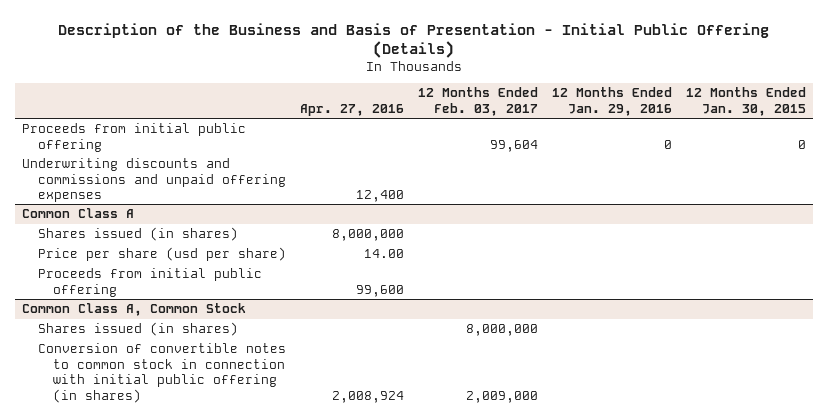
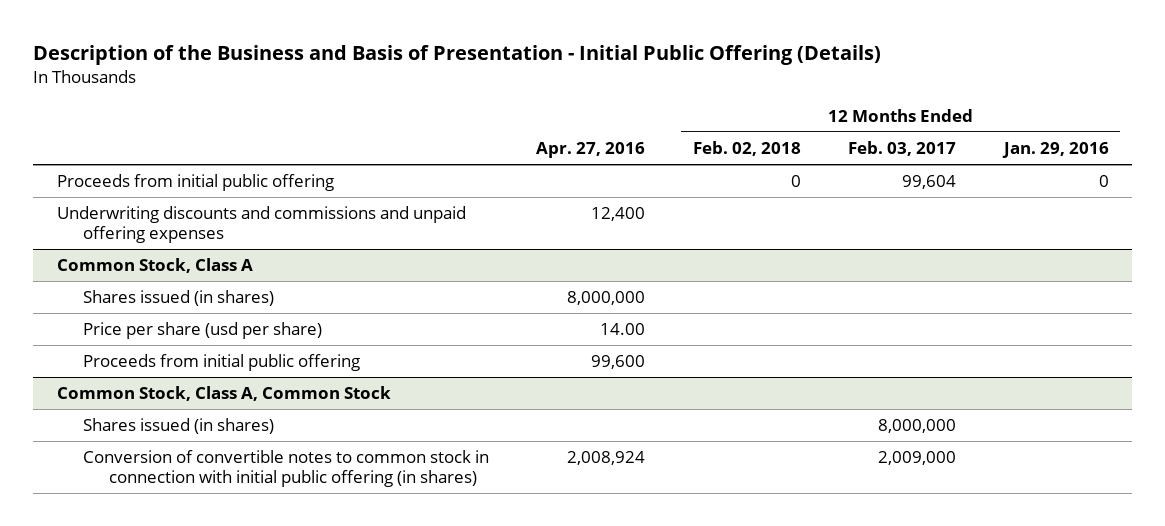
- | Apr. 27, 2016 | 12 Months Ended Feb. 03, 2017 | 12 Months Ended Jan. 29, 2016 | 12 Months Ended Jan. 30, 2015
+ | Apr. 27, 2016 | 12 Months Ended Feb. 02, 2018 | 12 Months Ended Feb. 03, 2017 | 12 Months Ended Jan. 29, 2016
- Common Class A
+ Common Stock, Class A
- Common Class A, Common Stock
+ Common Stock, Class A, Common Stock

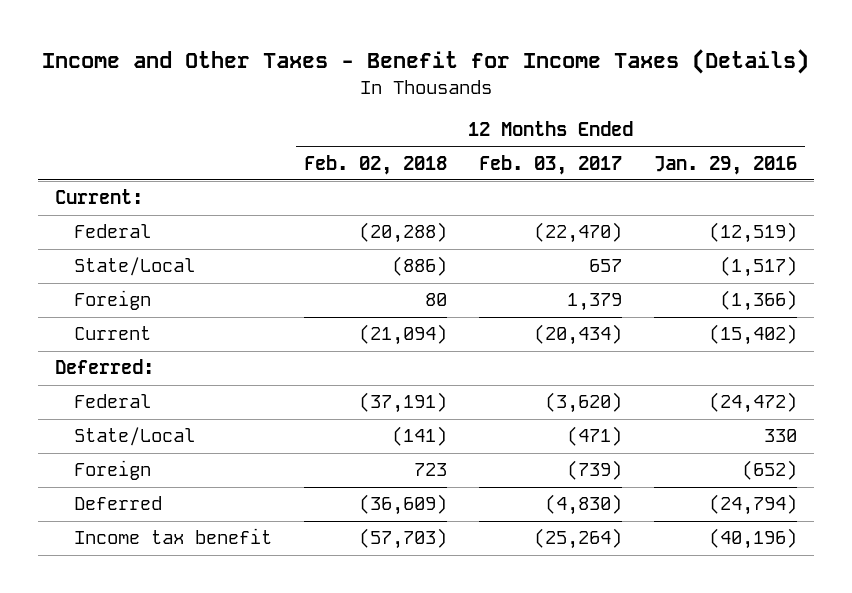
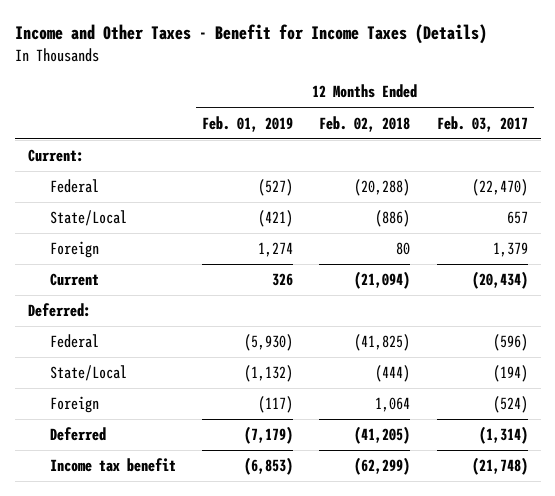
- | 12 Months Ended Feb. 02, 2018 | 12 Months Ended Feb. 03, 2017 | 12 Months Ended Jan. 29, 2016
+ | 12 Months Ended Feb. 01, 2019 | 12 Months Ended Feb. 02, 2018 | 12 Months Ended Feb. 03, 2017
- Federal | (37,191) | (3,620) | (24,472)
- State/Local | (141) | (471) | 330
- Foreign | 723 | (739) | (652)
- Deferred | (36,609) | (4,830) | (24,794)
- Income tax benefit | (57,703) | (25,264) | (40,196)
+ Federal | (5,930) | (41,825) | (596)
+ State/Local | (1,132) | (444) | (194)
+ Foreign | (117) | 1,064 | (524)
+ Deferred | (7,179) | (41,205) | (1,314)
+ Income tax benefit | (6,853) | (62,299) | (21,748)

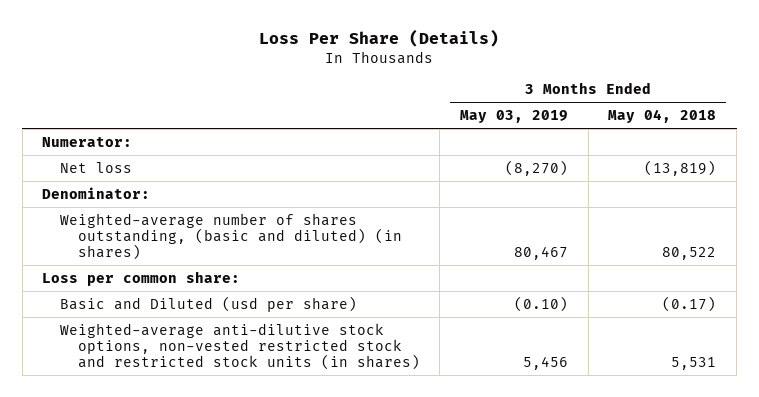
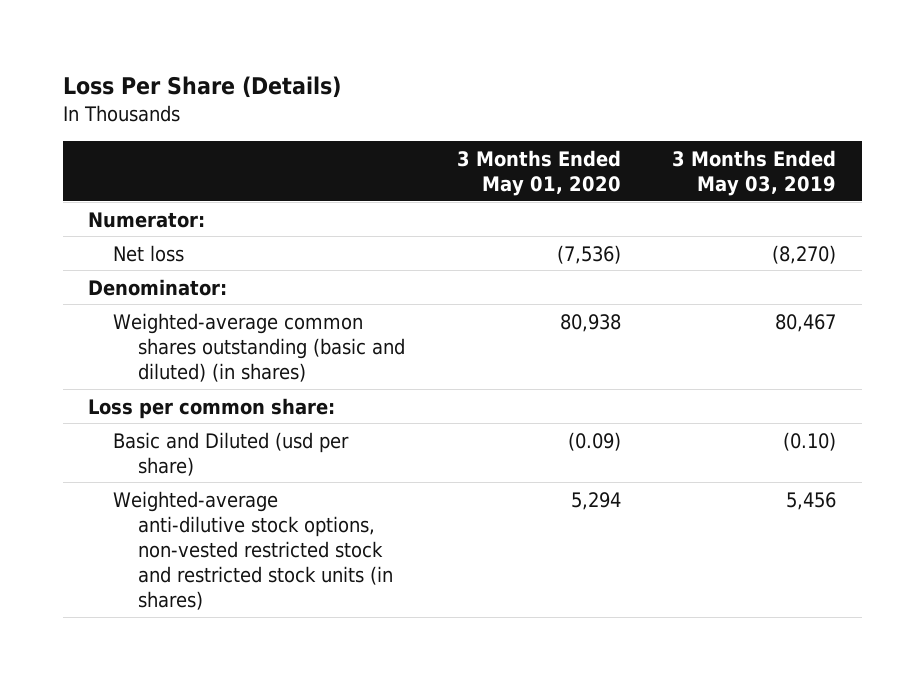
- | 3 Months Ended May 03, 2019 | 3 Months Ended May 04, 2018
+ | 3 Months Ended May 01, 2020 | 3 Months Ended May 03, 2019
- Weighted-average number of shares outstanding, (basic and diluted) (in shares) | 80,467 | 80,522
+ Weighted-average common shares outstanding (basic and diluted) (in shares) | 80,938 | 80,467

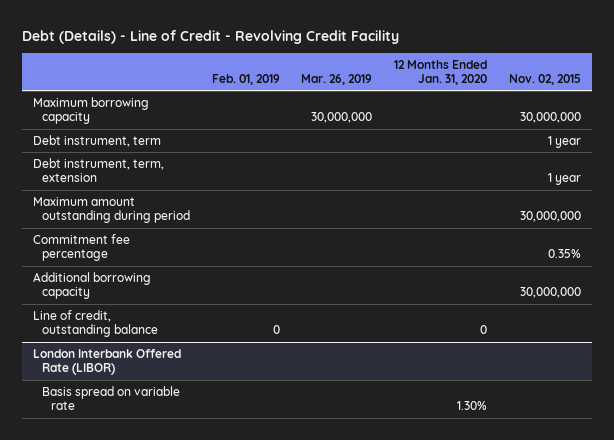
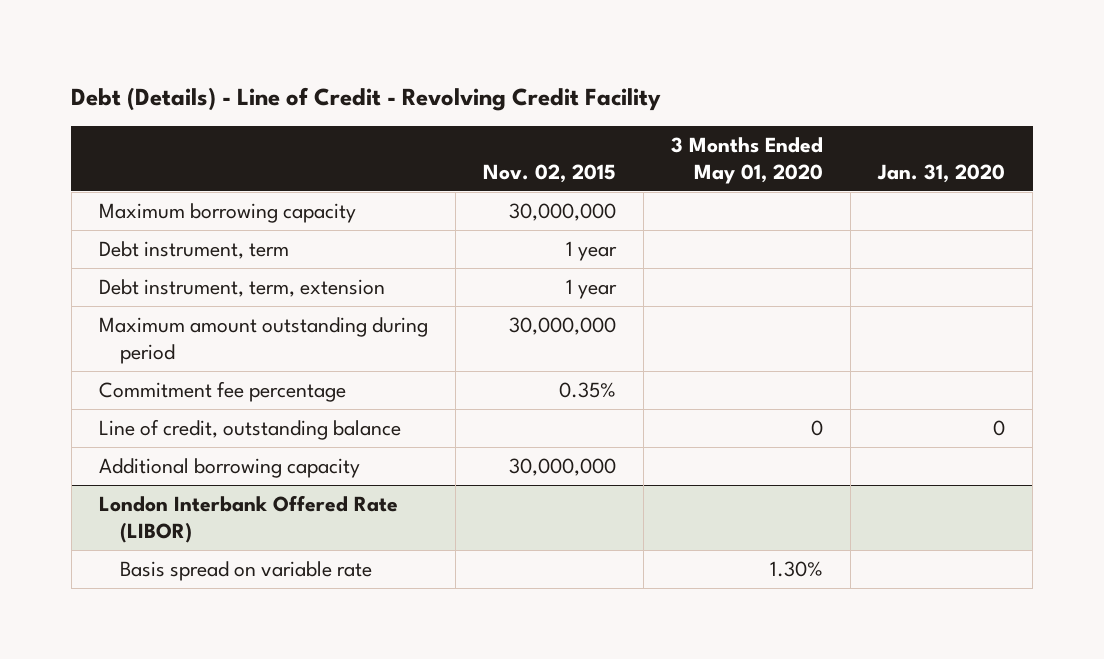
- | Feb. 01, 2019 | Mar. 26, 2019 | 12 Months Ended Jan. 31, 2020 | Nov. 02, 2015
+ | Nov. 02, 2015 | 3 Months Ended May 01, 2020 | Jan. 31, 2020
moved down: Additional borrowing capacity | 30,000,000 | |

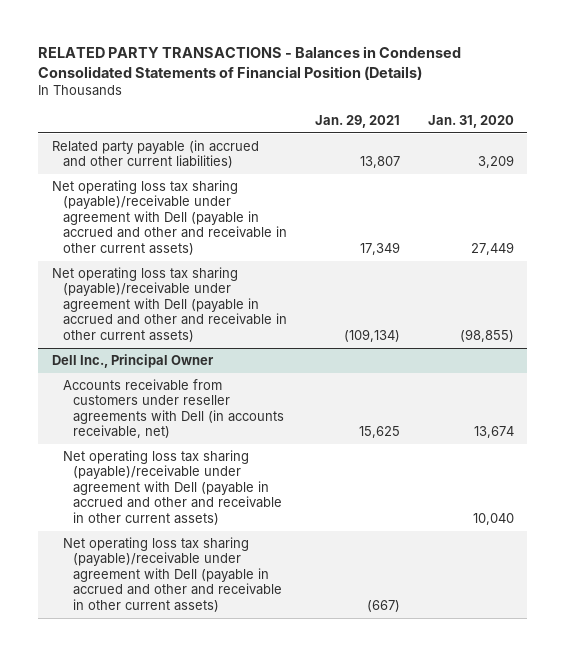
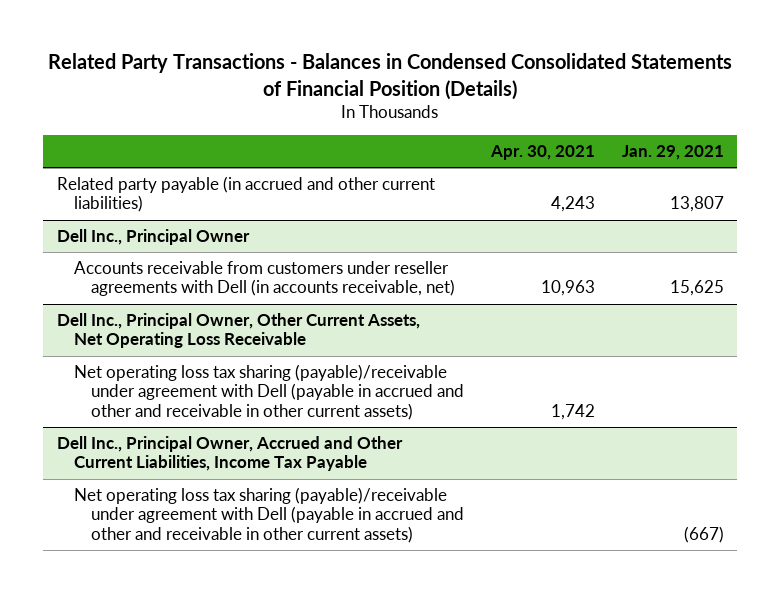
- RELATED PARTY TRANSACTIONS - Balances in Condensed Consolidated Statements of Financial Position (Details)
+ Related Party Transactions - Balances in Condensed Consolidated Statements of Financial Position (Details)
- | Jan. 29, 2021 | Jan. 31, 2020
+ | Apr. 30, 2021 | Jan. 29, 2021
- Net operating loss tax sharing (payable)/receivable under agreement with Dell (payable in accrued and other and receivable in other current assets) | 17,349 | 27,449
- Net operating loss tax sharing (payable)/receivable under agreement with Dell (payable in accrued and other and receivable in other current assets) | (109,134) | (98,855)
+ Dell Inc., Principal Owner, Other Current Assets, Net Operating Loss Receivable
+ Dell Inc., Principal Owner, Accrued and Other Current Liabilities, Income Tax Payable

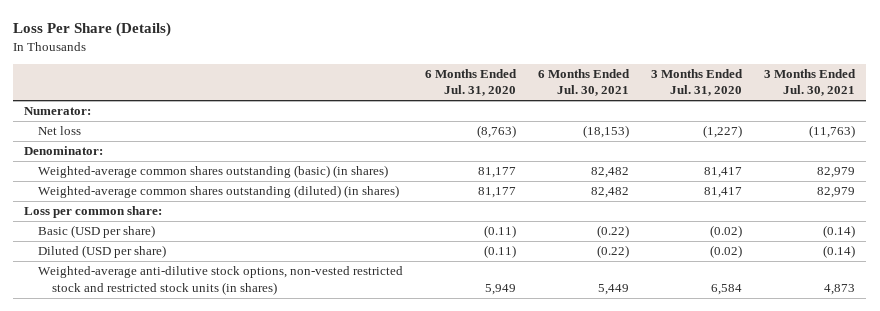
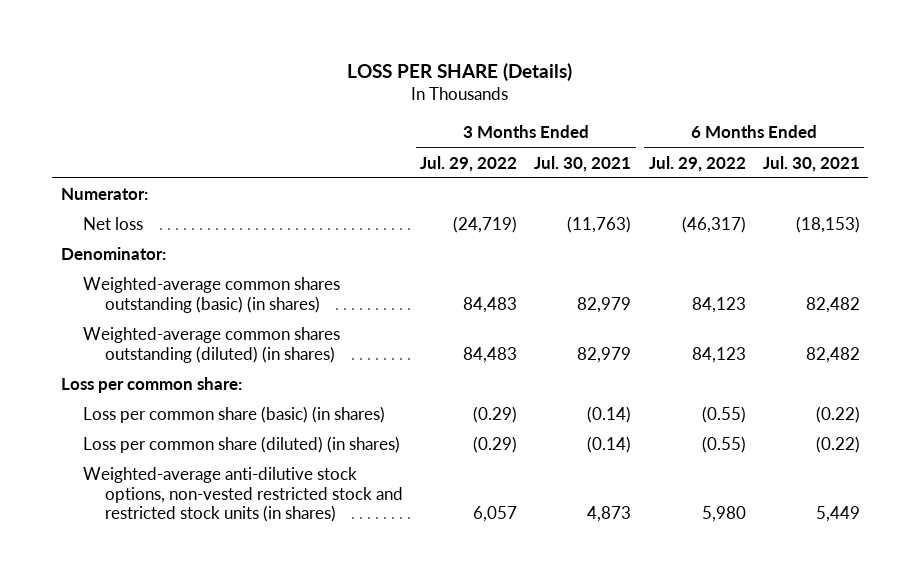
- Loss Per Share (Details)
+ LOSS PER SHARE (Details)
- | 6 Months Ended Jul. 31, 2020 | 6 Months Ended Jul. 30, 2021 | 3 Months Ended Jul. 31, 2020 | 3 Months Ended Jul. 30, 2021
+ | 3 Months Ended Jul. 29, 2022 | 3 Months Ended Jul. 30, 2021 | 6 Months Ended Jul. 29, 2022 | 6 Months Ended Jul. 30, 2021
- Basic (USD per share) | (0.11) | (0.22) | (0.02) | (0.14)
- Diluted (USD per share) | (0.11) | (0.22) | (0.02) | (0.14)
+ Loss per common share (basic) (in shares) | (0.29) | (0.14) | (0.55) | (0.22)
+ Loss per common share (diluted) (in shares) | (0.29) | (0.14) | (0.55) | (0.22)

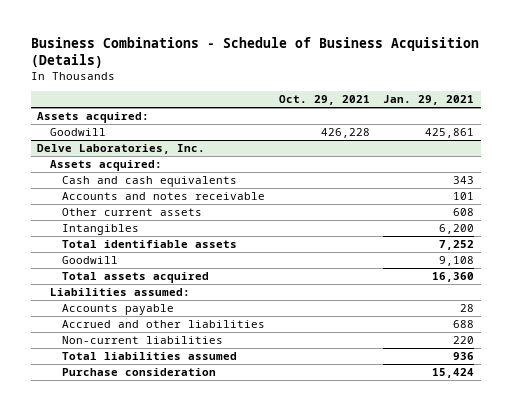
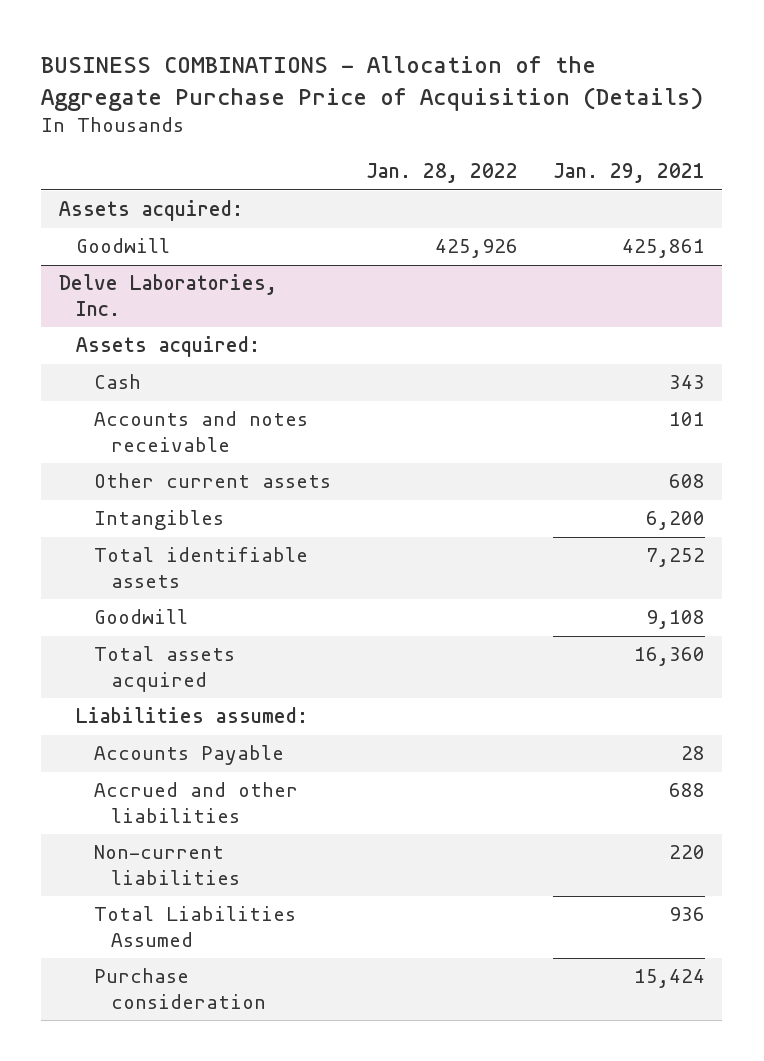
- Business Combinations - Schedule of Business Acquisition (Details)
+ BUSINESS COMBINATIONS - Allocation of the Aggregate Purchase Price of Acquisition (Details)
- | Oct. 29, 2021 | Jan. 29, 2021
+ | Jan. 28, 2022 | Jan. 29, 2021
@ Delve Laboratories, Inc.
- Cash and cash equivalents | | 343
+ Cash | | 343
- Accounts payable | | 28
+ Accounts Payable | | 28
- Total liabilities assumed | | 936
+ Total Liabilities Assumed | | 936

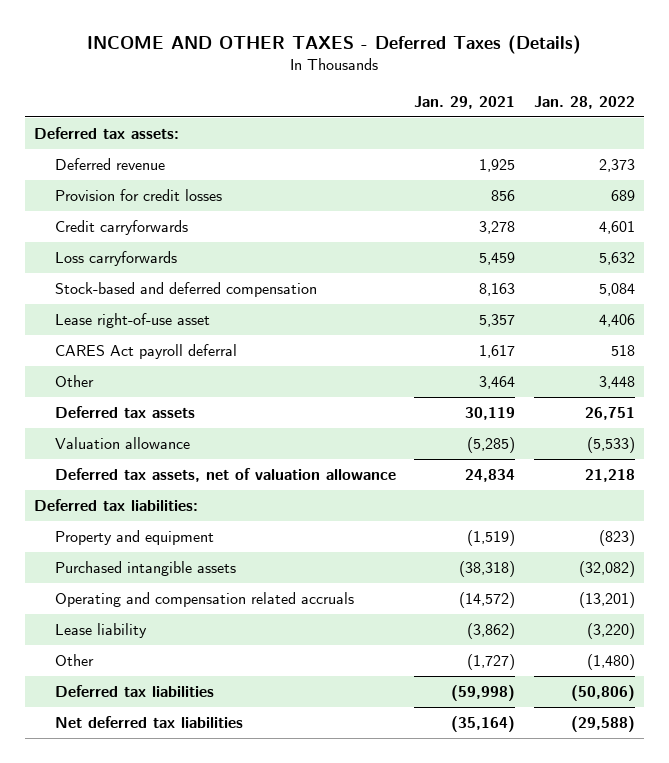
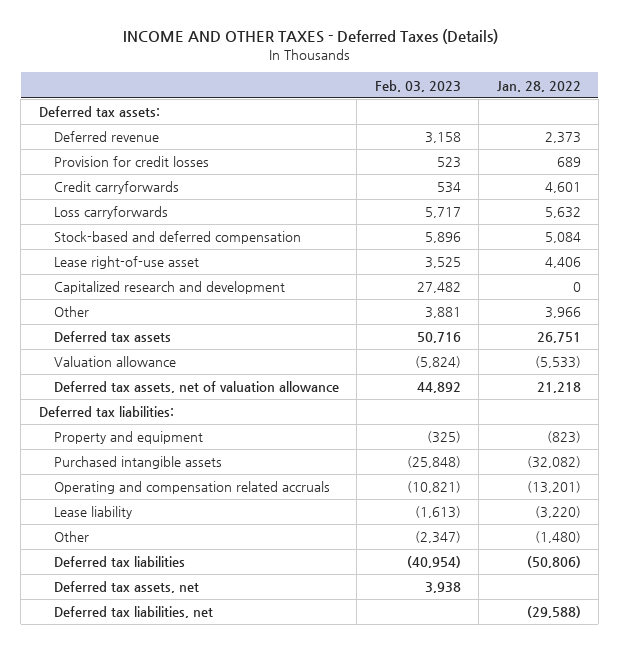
- | Jan. 29, 2021 | Jan. 28, 2022
+ | Feb. 03, 2023 | Jan. 28, 2022
- CARES Act payroll deferral | 1,617 | 518
- Other | 3,464 | 3,448
+ Capitalized research and development | 27,482 | 0
+ Other | 3,881 | 3,966
- Net deferred tax liabilities | (35,164) | (29,588)
+ Deferred tax assets, net | 3,938 |
+ Deferred tax liabilities, net | | (29,588)

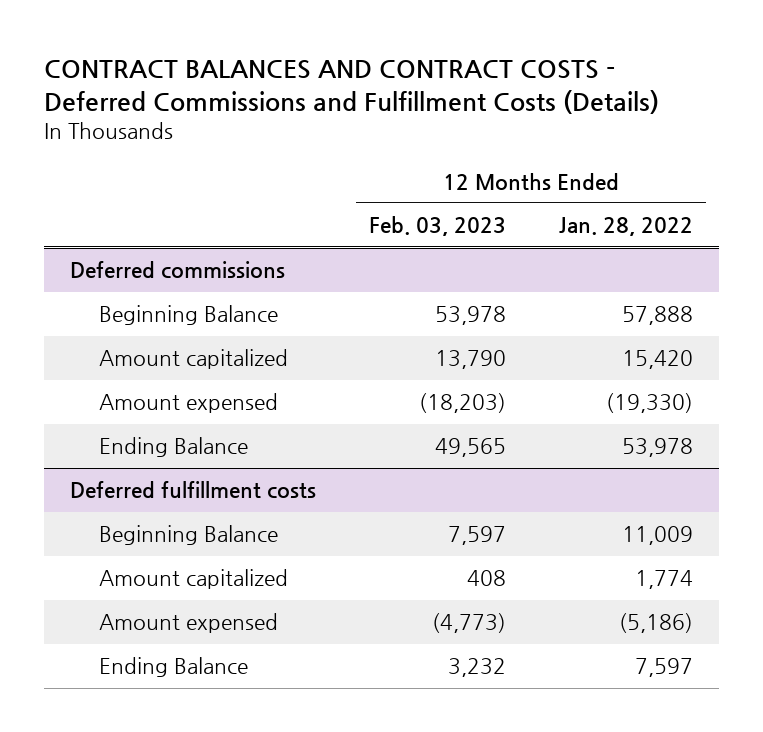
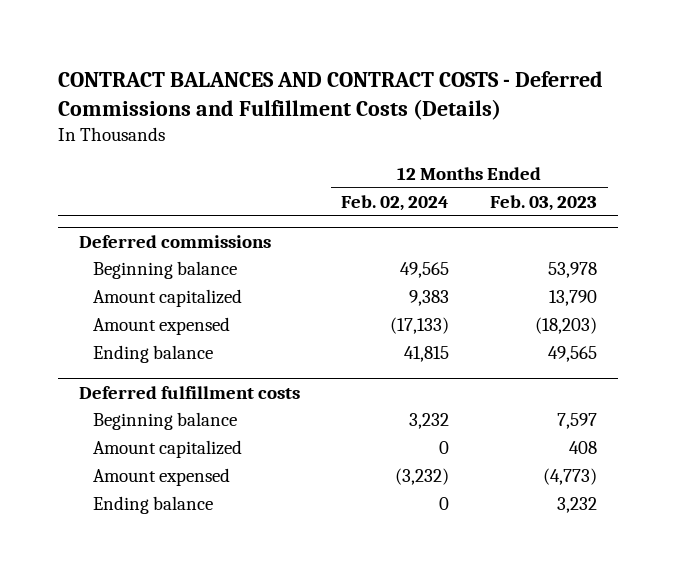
- | 12 Months Ended Feb. 03, 2023 | 12 Months Ended Jan. 28, 2022
+ | 12 Months Ended Feb. 02, 2024 | 12 Months Ended Feb. 03, 2023
@ Deferred commissions
- Beginning Balance | 53,978 | 57,888
+ Beginning balance | 49,565 | 53,978
- Ending Balance | 49,565 | 53,978
+ Ending balance | 41,815 | 49,565
@ Deferred fulfillment costs
- Beginning Balance | 7,597 | 11,009
+ Beginning balance | 3,232 | 7,597
- Ending Balance | 3,232 | 7,597
+ Ending balance | 0 | 3,232

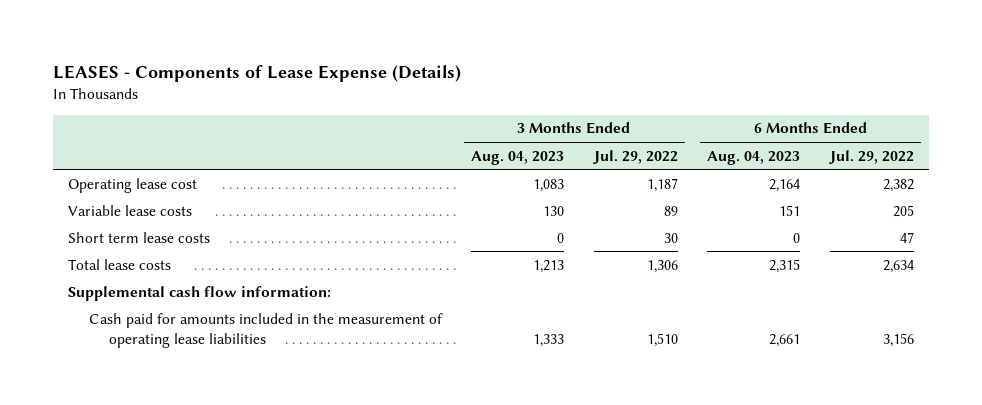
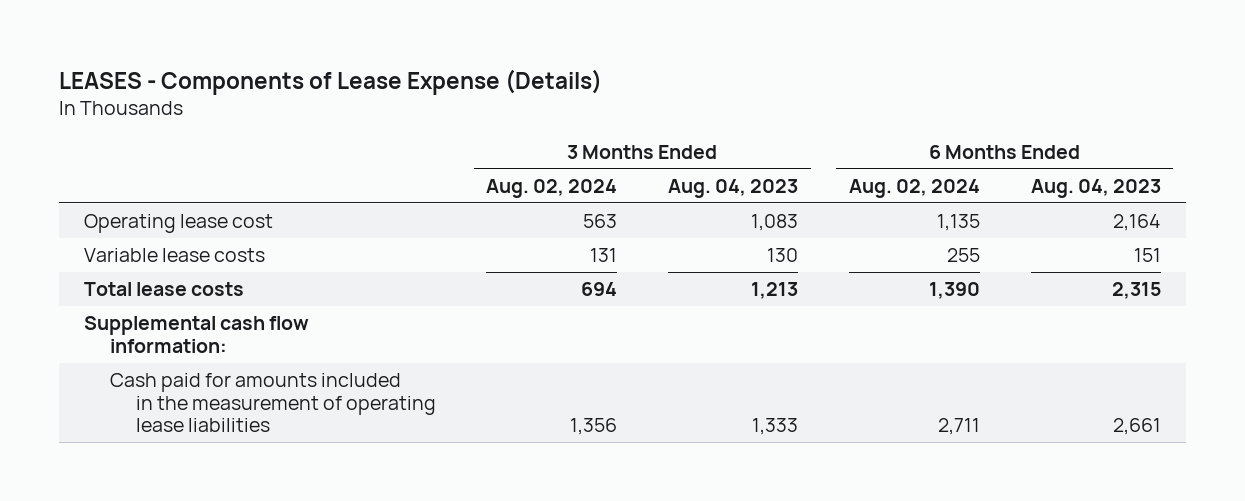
- | 3 Months Ended Aug. 04, 2023 | 3 Months Ended Jul. 29, 2022 | 6 Months Ended Aug. 04, 2023 | 6 Months Ended Jul. 29, 2022
+ | 3 Months Ended Aug. 02, 2024 | 3 Months Ended Aug. 04, 2023 | 6 Months Ended Aug. 02, 2024 | 6 Months Ended Aug. 04, 2023
- Short term lease costs | 0 | 30 | 0 | 47

